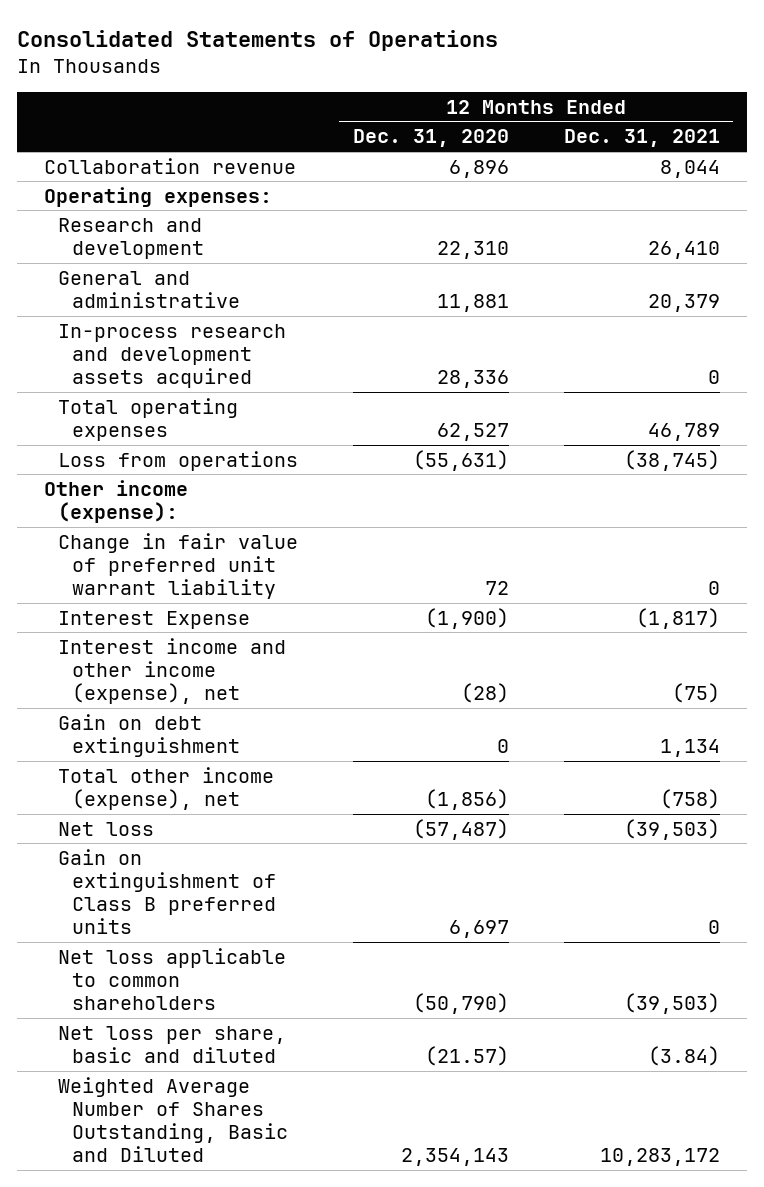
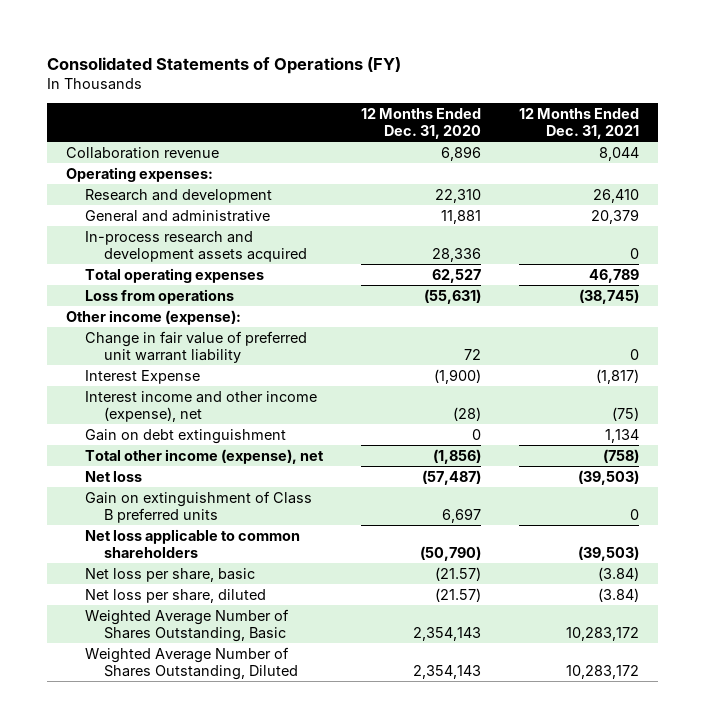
- Consolidated Statements of Operations
+ Consolidated Statements of Operations (FY)
- Net loss per share, basic and diluted | (21.57) | (3.84)
- Weighted Average Number of Shares Outstanding, Basic and Diluted | 2,354,143 | 10,283,172
+ Net loss per share, basic | (21.57) | (3.84)
+ Net loss per share, diluted | (21.57) | (3.84)
+ Weighted Average Number of Shares Outstanding, Basic | 2,354,143 | 10,283,172
+ Weighted Average Number of Shares Outstanding, Diluted | 2,354,143 | 10,283,172

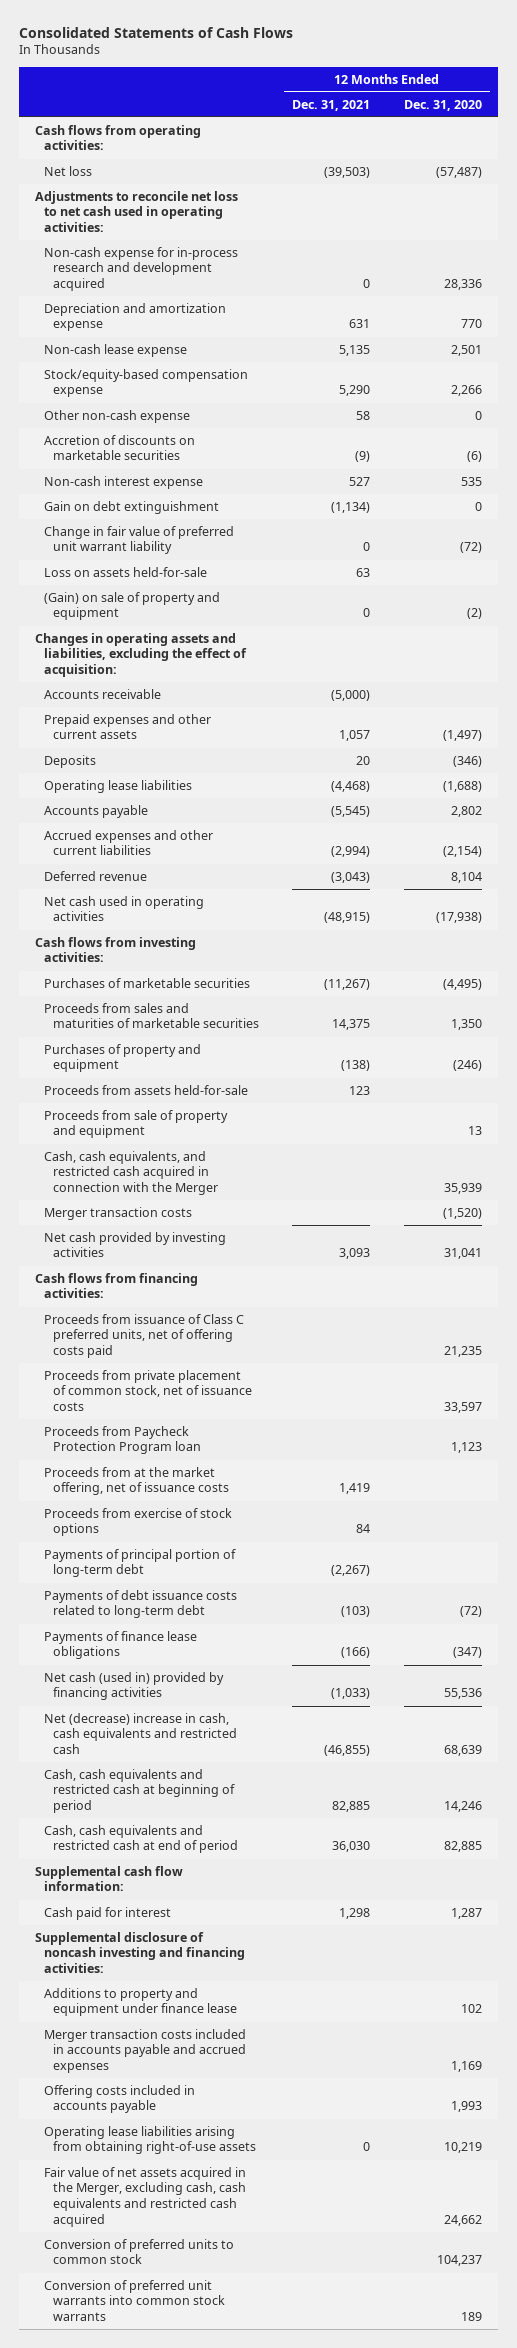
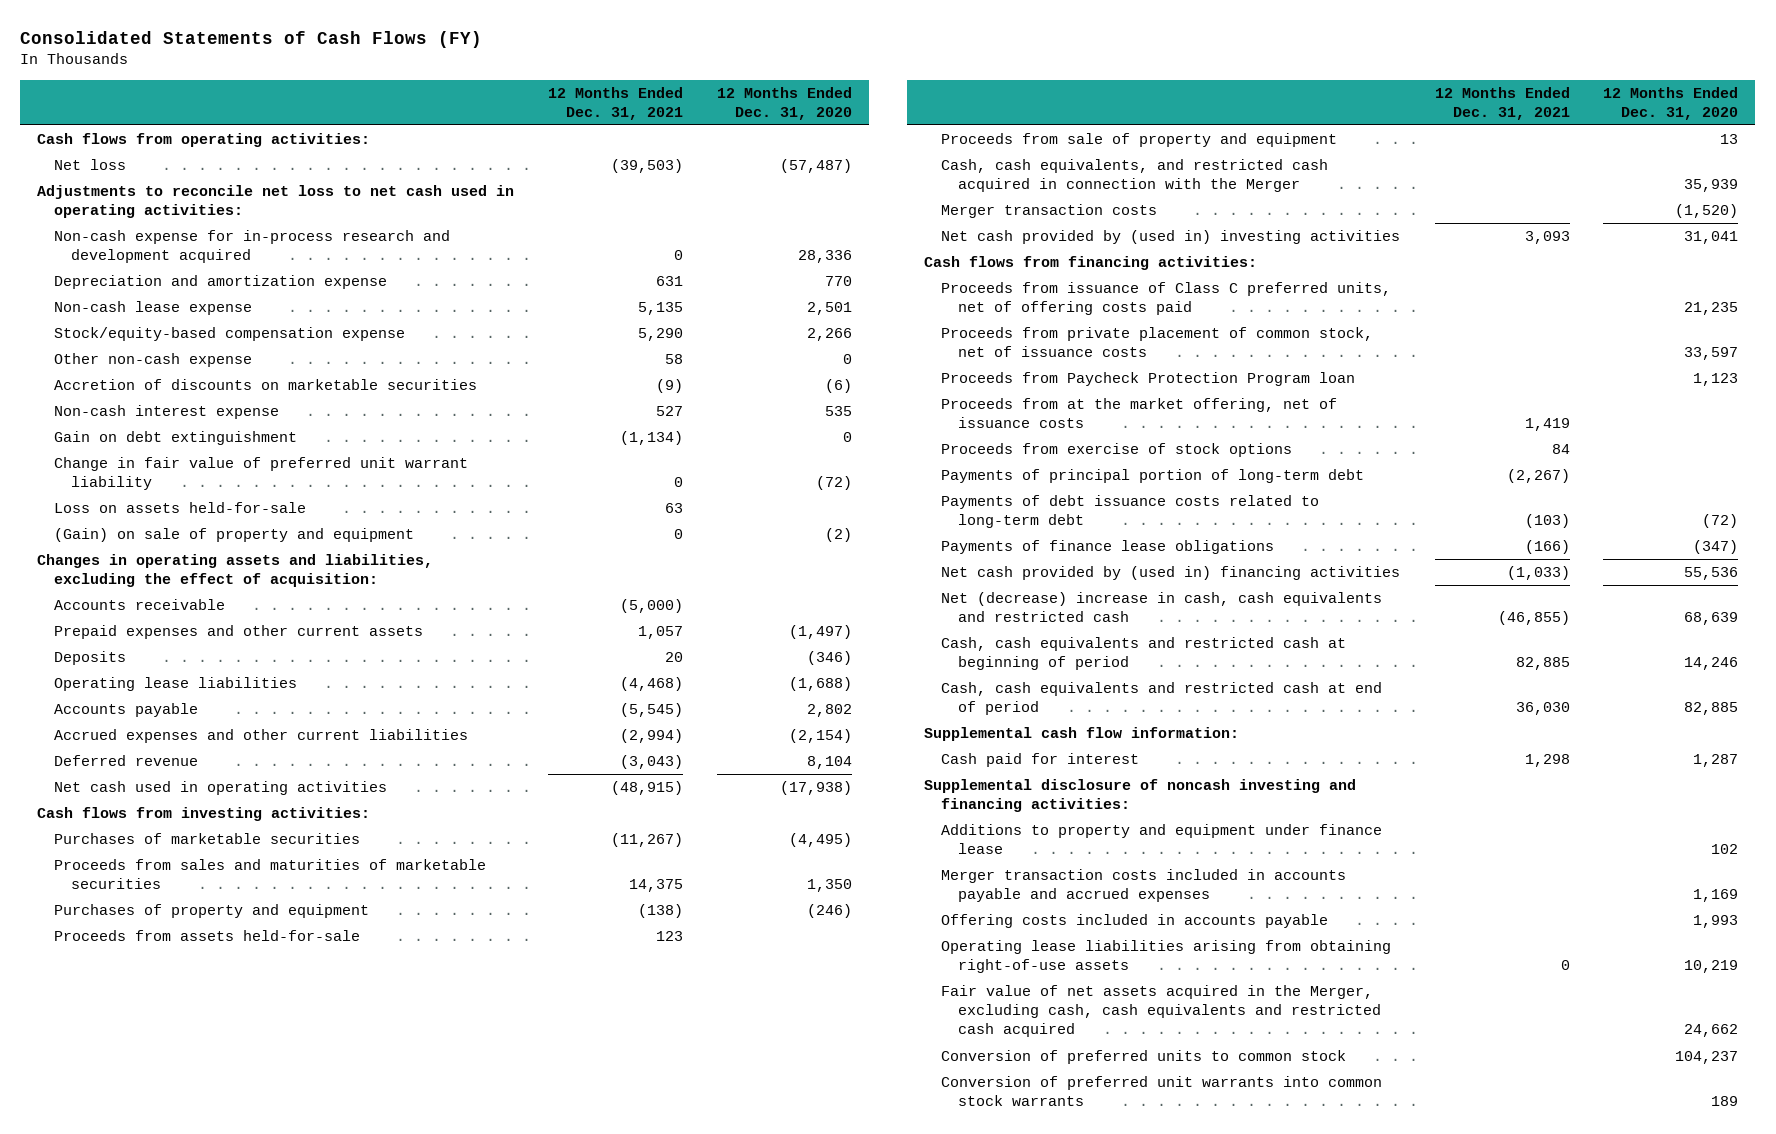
- Consolidated Statements of Cash Flows
+ Consolidated Statements of Cash Flows (FY)
- Net cash provided by investing activities | 3,093 | 31,041
+ Net cash provided by (used in) investing activities | 3,093 | 31,041
- Net cash (used in) provided by financing activities | (1,033) | 55,536
+ Net cash provided by (used in) financing activities | (1,033) | 55,536

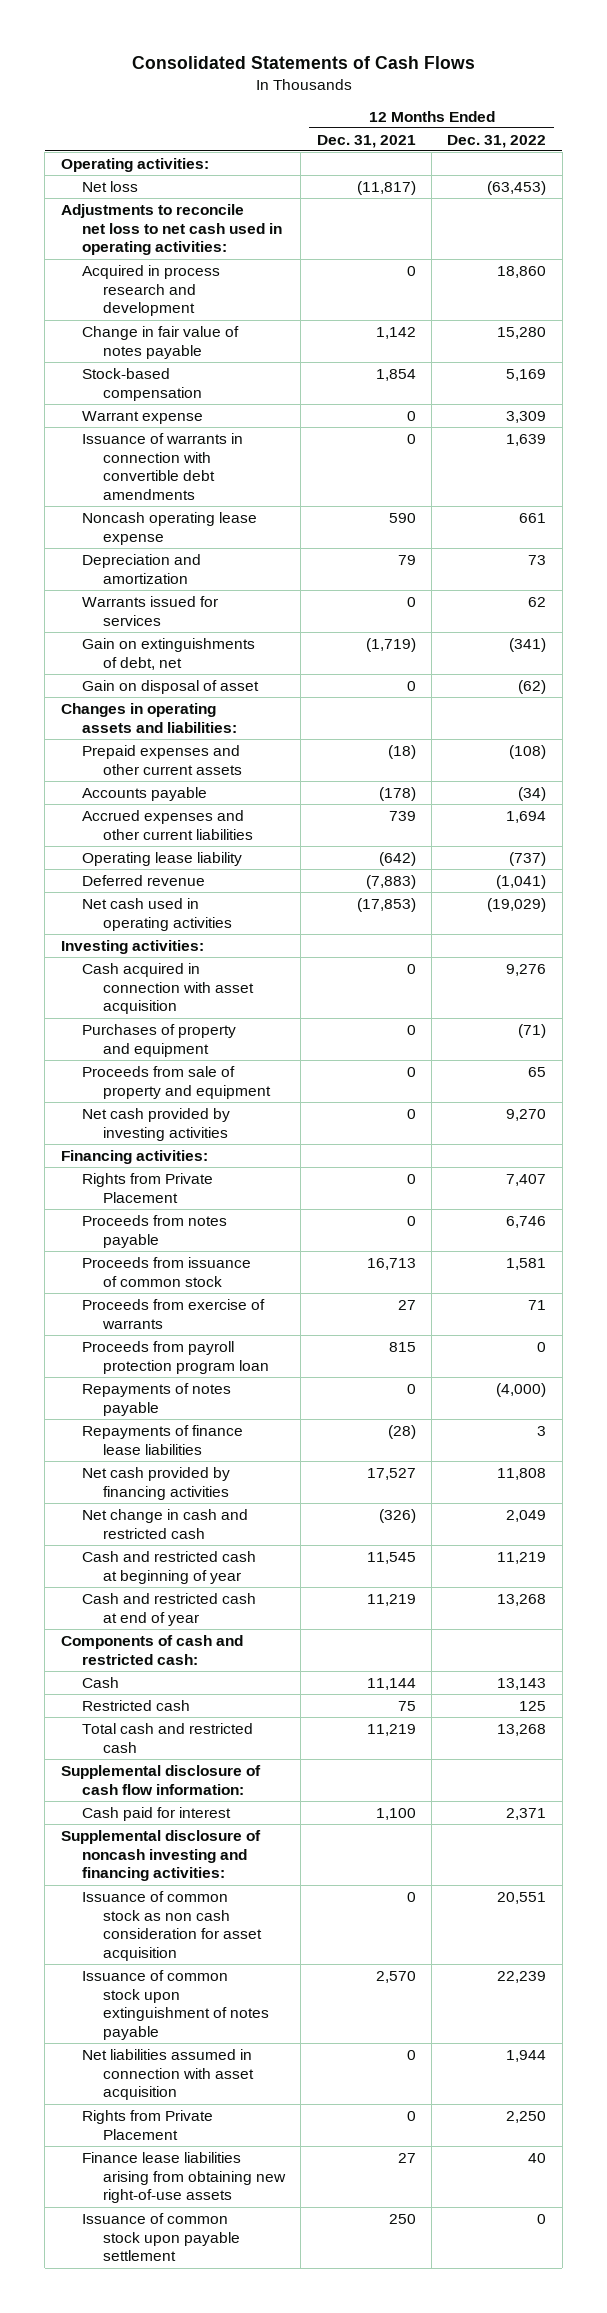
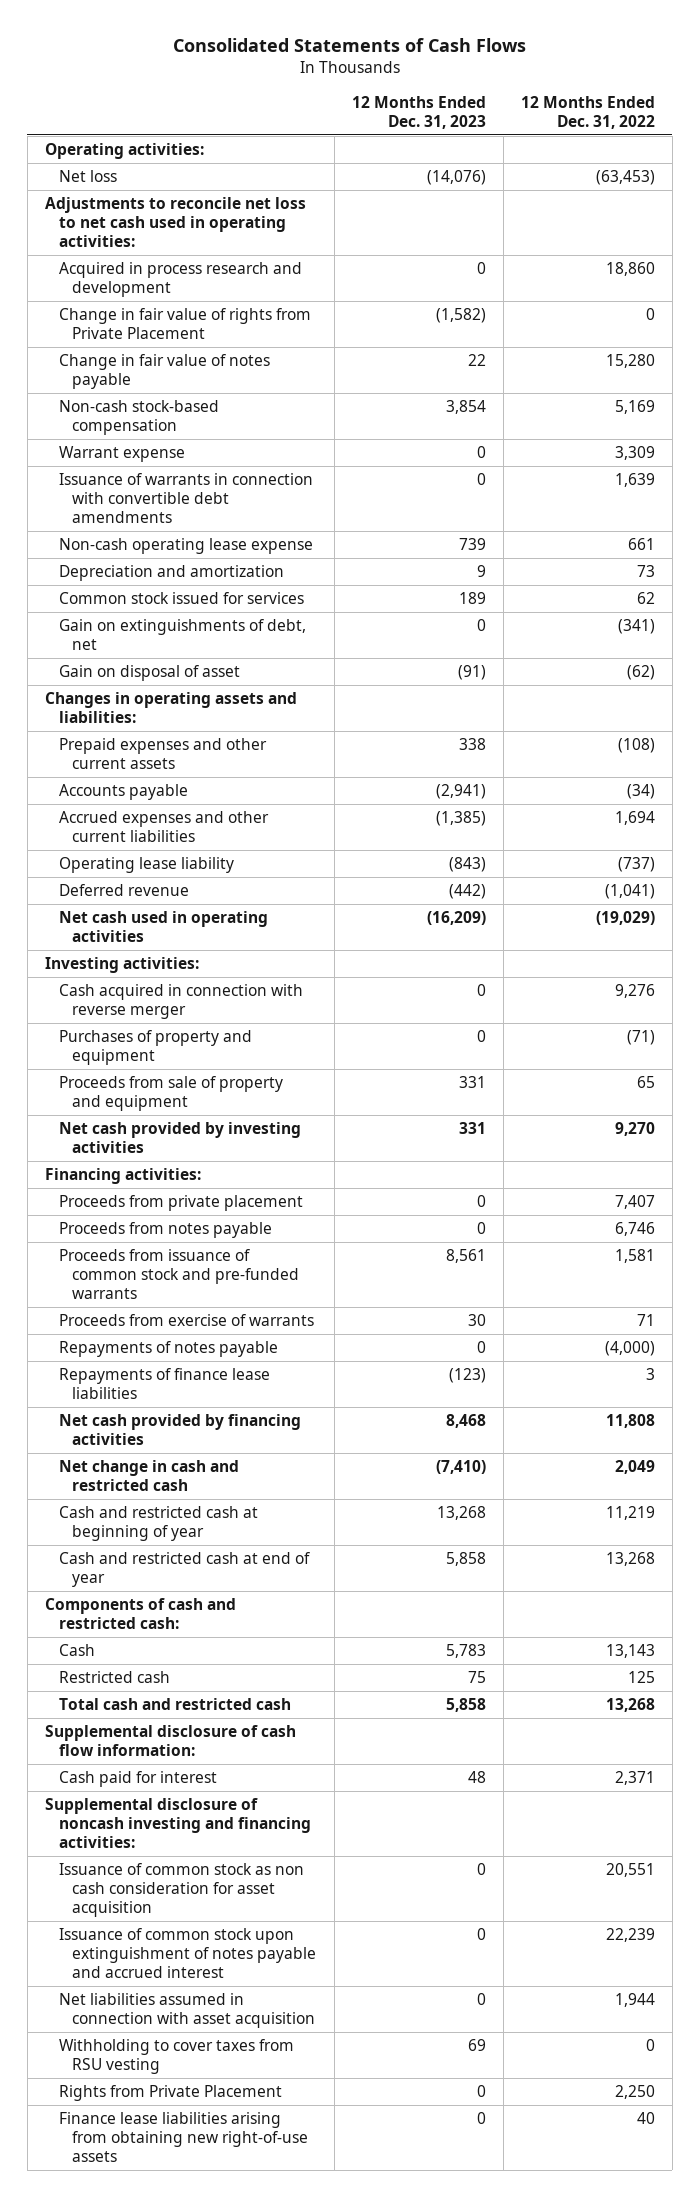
- | 12 Months Ended Dec. 31, 2021 | 12 Months Ended Dec. 31, 2022
+ | 12 Months Ended Dec. 31, 2023 | 12 Months Ended Dec. 31, 2022
+ Change in fair value of rights from Private Placement | (1,582) | 0
- Stock-based compensation | 1,854 | 5,169
+ Non-cash stock-based compensation | 3,854 | 5,169
- Noncash operating lease expense | 590 | 661
+ Non-cash operating lease expense | 739 | 661
- Warrants issued for services | 0 | 62
+ Common stock issued for services | 189 | 62
- Cash acquired in connection with asset acquisition | 0 | 9,276
+ Cash acquired in connection with reverse merger | 0 | 9,276
- Rights from Private Placement | 0 | 7,407
+ Proceeds from private placement | 0 | 7,407
- Proceeds from issuance of common stock | 16,713 | 1,581
+ Proceeds from issuance of common stock and pre-funded warrants | 8,561 | 1,581
- Proceeds from payroll protection program loan | 815 | 0
- Issuance of common stock upon extinguishment of notes payable | 2,570 | 22,239
+ Issuance of common stock upon extinguishment of notes payable and accrued interest | 0 | 22,239
+ Withholding to cover taxes from RSU vesting | 69 | 0
- Issuance of common stock upon payable settlement | 250 | 0

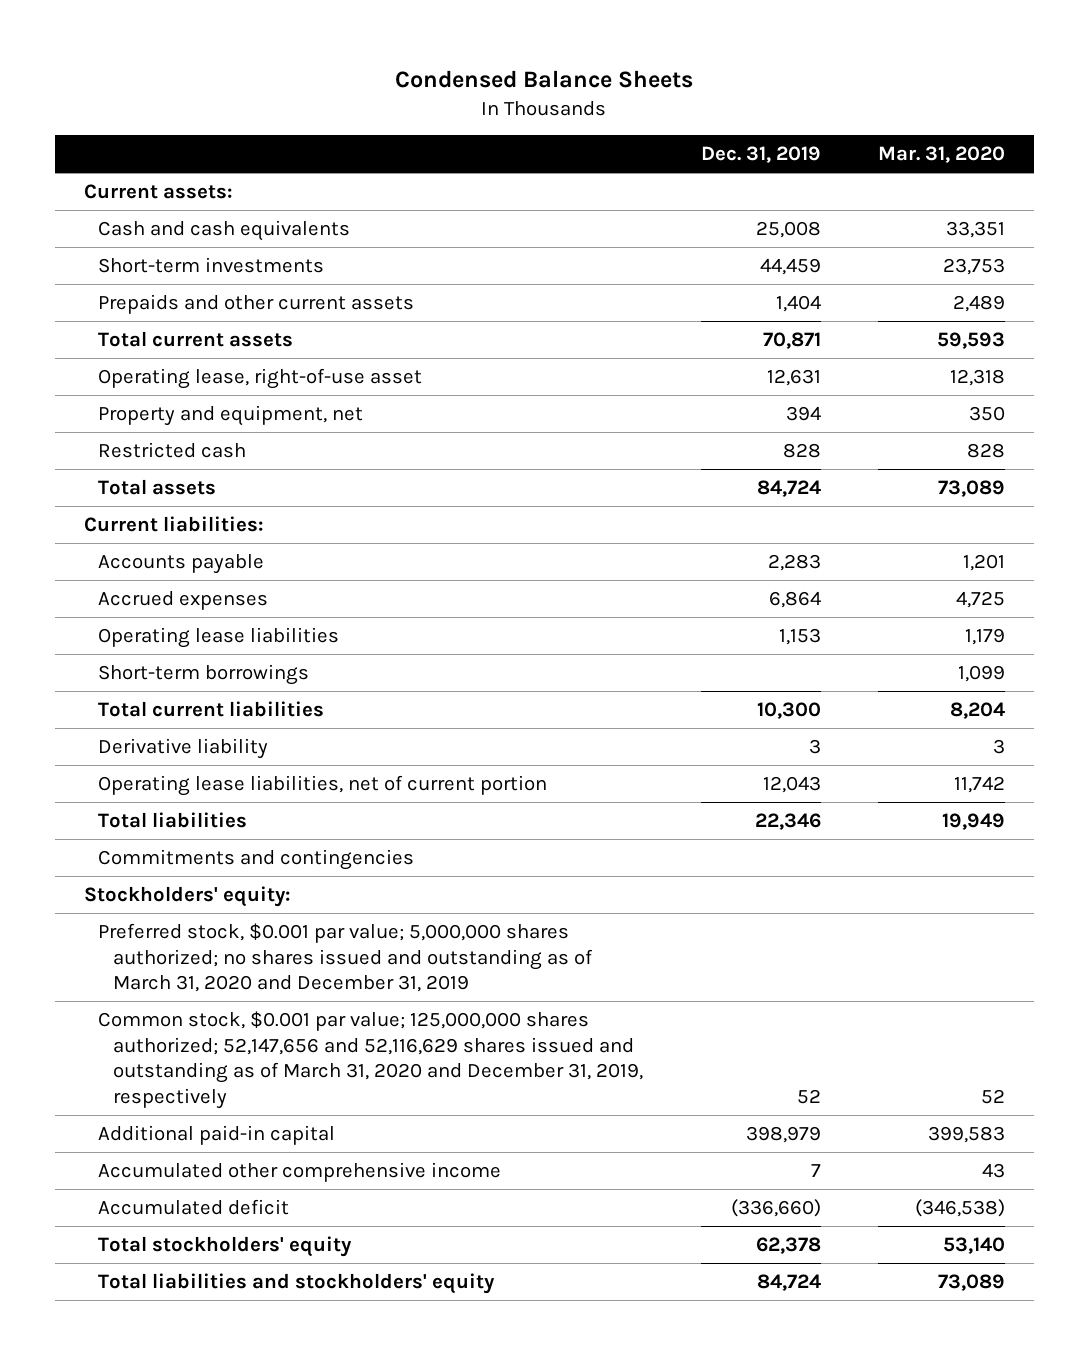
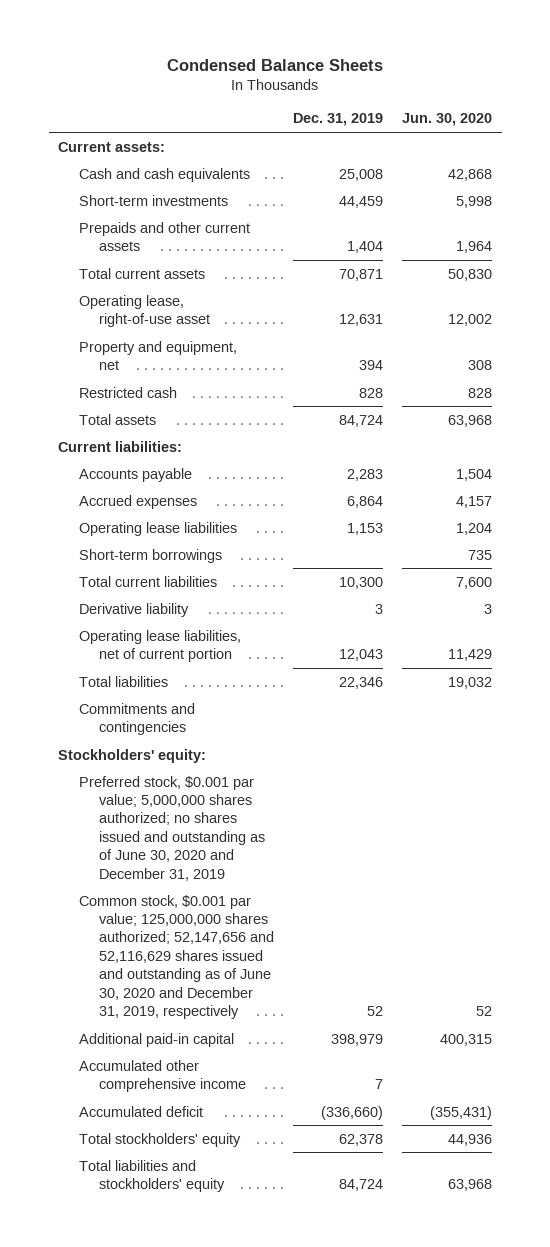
- | Dec. 31, 2019 | Mar. 31, 2020
+ | Dec. 31, 2019 | Jun. 30, 2020
- Preferred stock, $0.001 par value; 5,000,000 shares authorized; no shares issued and outstanding as of March 31, 2020 and December 31, 2019
- Common stock, $0.001 par value; 125,000,000 shares authorized; 52,147,656 and 52,116,629 shares issued and outstanding as of March 31, 2020 and December 31, 2019, respectively | 52 | 52
+ Preferred stock, $0.001 par value; 5,000,000 shares authorized; no shares issued and outstanding as of June 30, 2020 and December 31, 2019
+ Common stock, $0.001 par value; 125,000,000 shares authorized; 52,147,656 and 52,116,629 shares issued and outstanding as of June 30, 2020 and December 31, 2019, respectively | 52 | 52

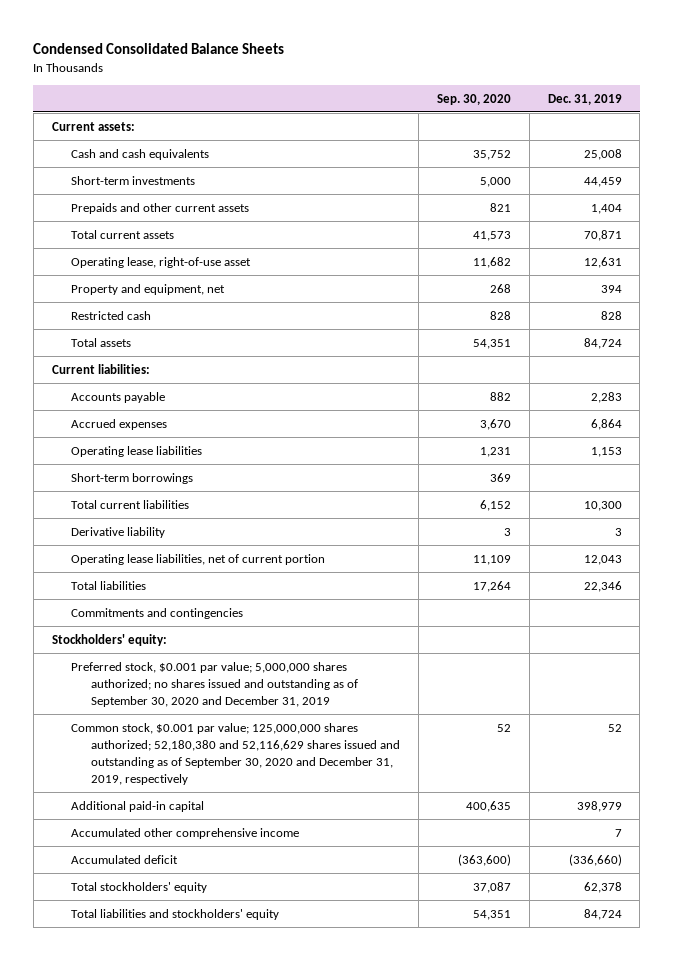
- Condensed Balance Sheets
+ Condensed Consolidated Balance Sheets
- | Dec. 31, 2019 | Jun. 30, 2020
+ | Sep. 30, 2020 | Dec. 31, 2019
- Preferred stock, $0.001 par value; 5,000,000 shares authorized; no shares issued and outstanding as of June 30, 2020 and December 31, 2019
- Common stock, $0.001 par value; 125,000,000 shares authorized; 52,147,656 and 52,116,629 shares issued and outstanding as of June 30, 2020 and December 31, 2019, respectively | 52 | 52
+ Preferred stock, $0.001 par value; 5,000,000 shares authorized; no shares issued and outstanding as of September 30, 2020 and December 31, 2019
+ Common stock, $0.001 par value; 125,000,000 shares authorized; 52,180,380 and 52,116,629 shares issued and outstanding as of September 30, 2020 and December 31, 2019, respectively | 52 | 52

